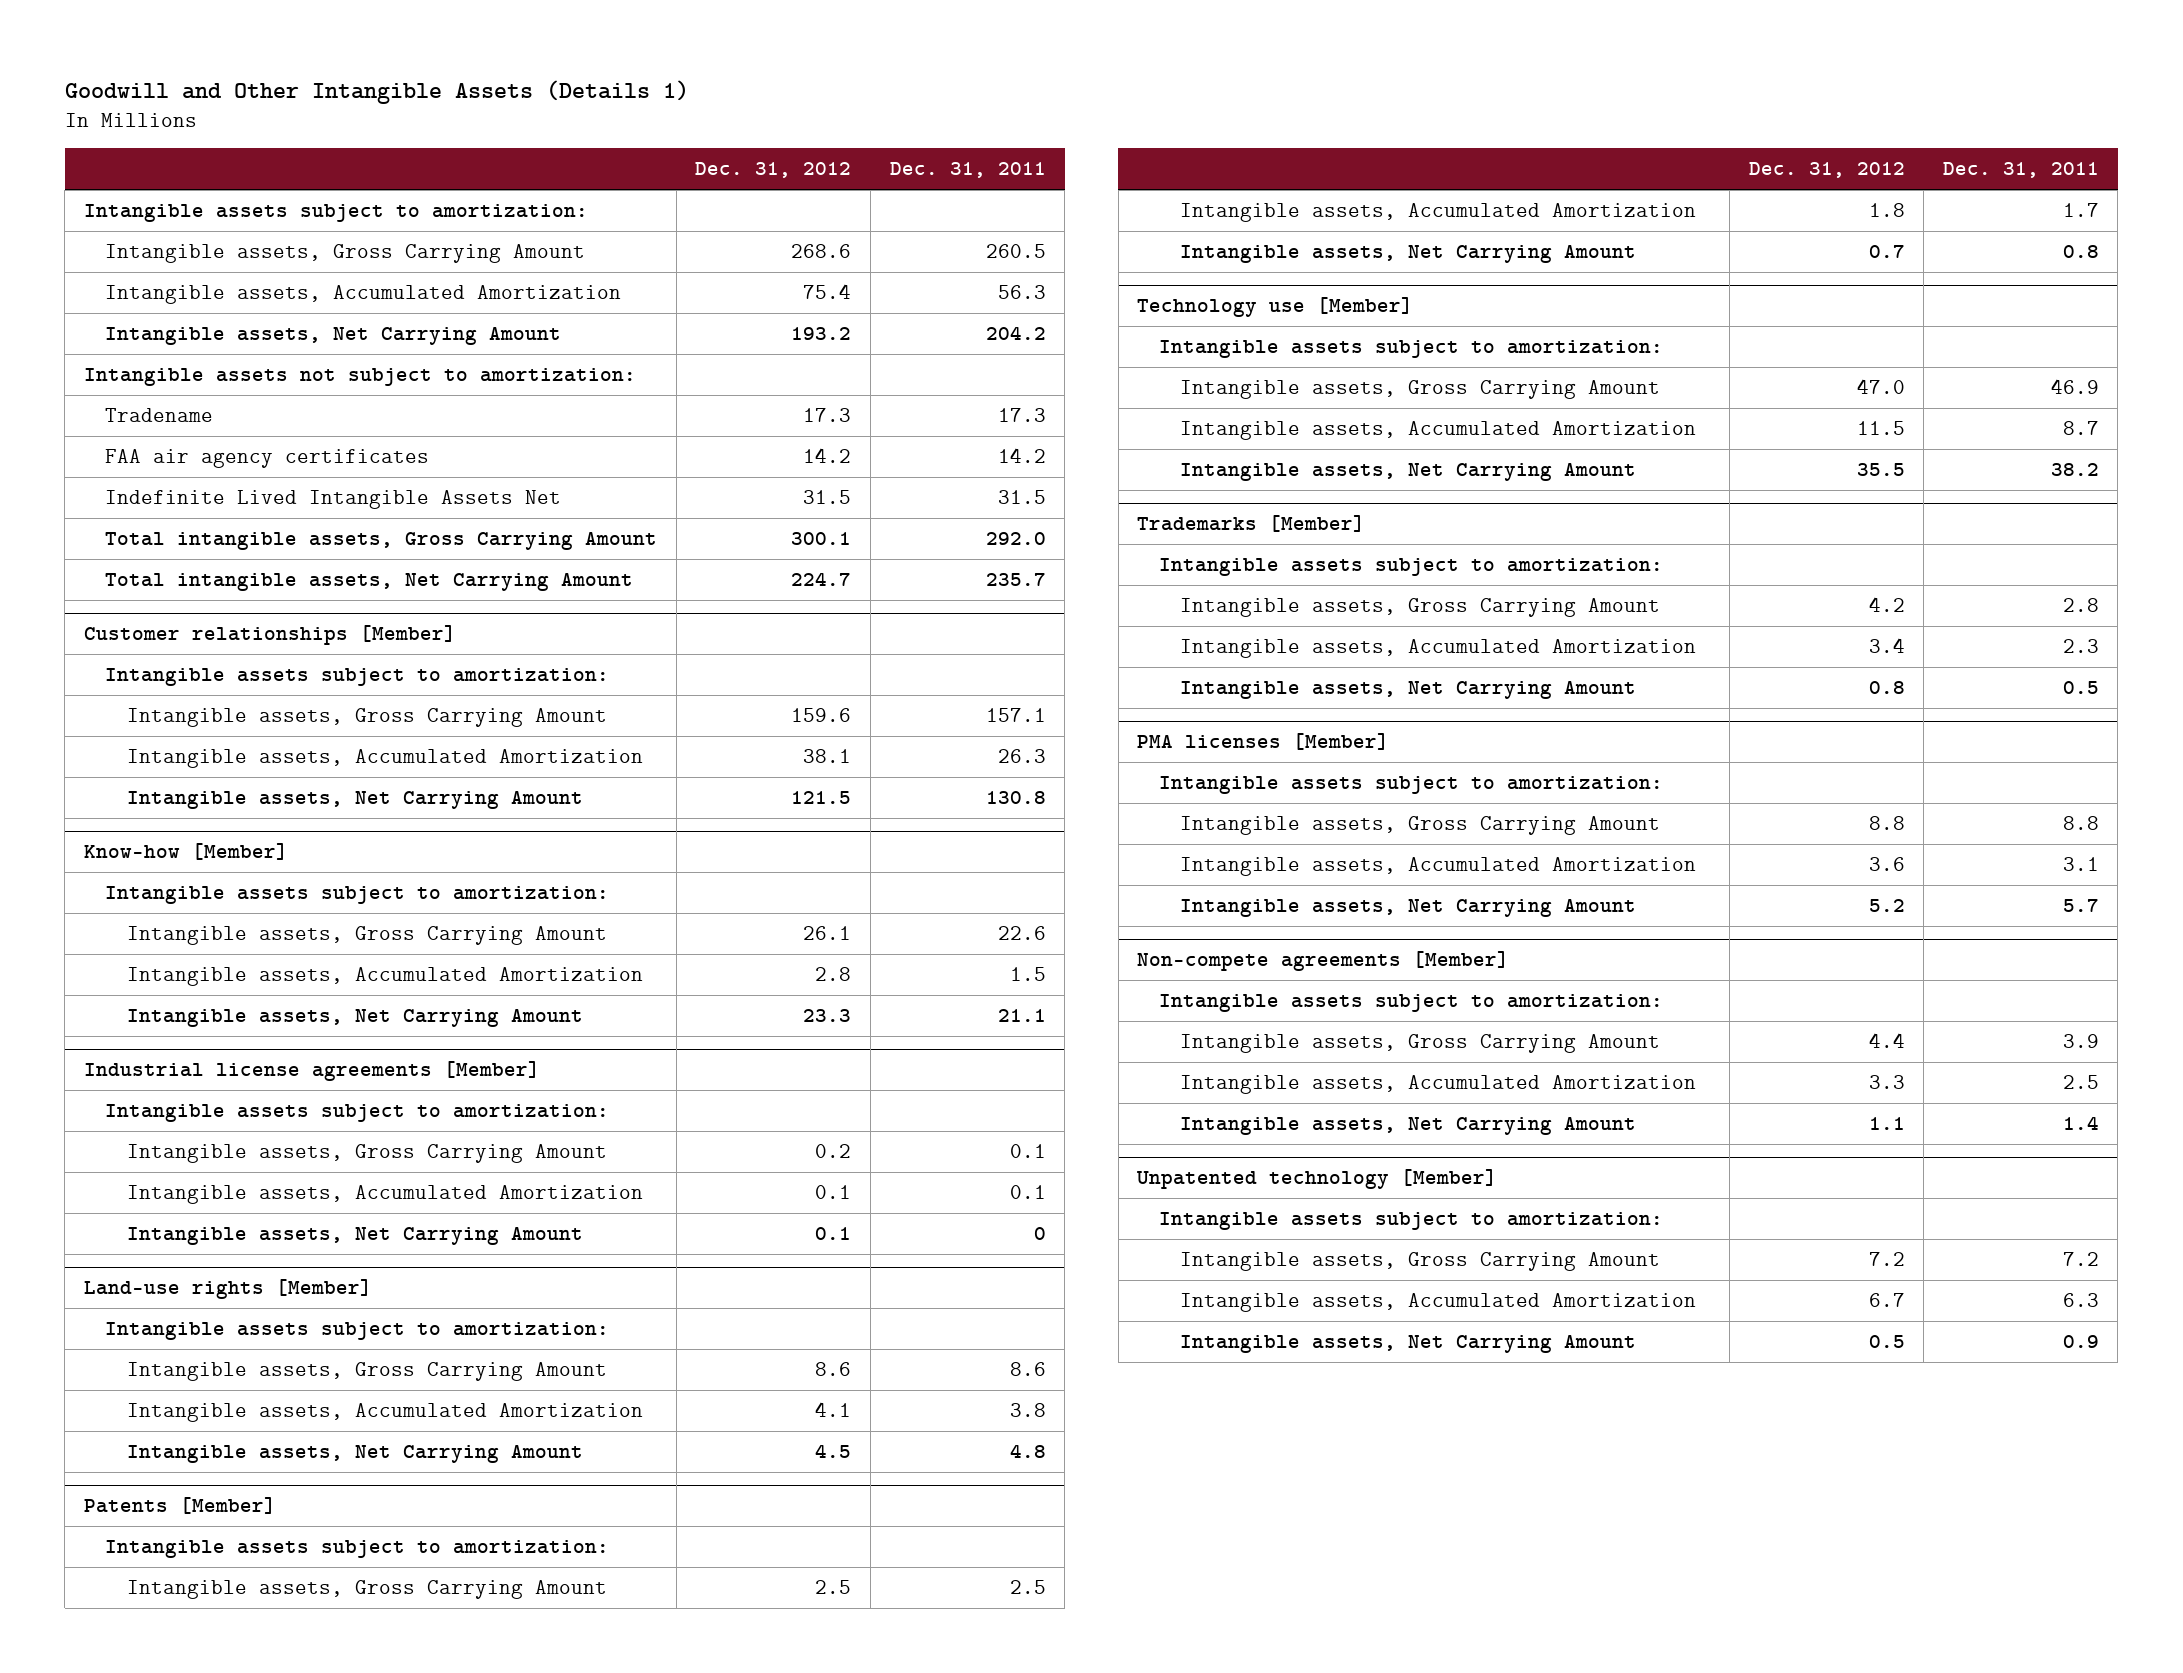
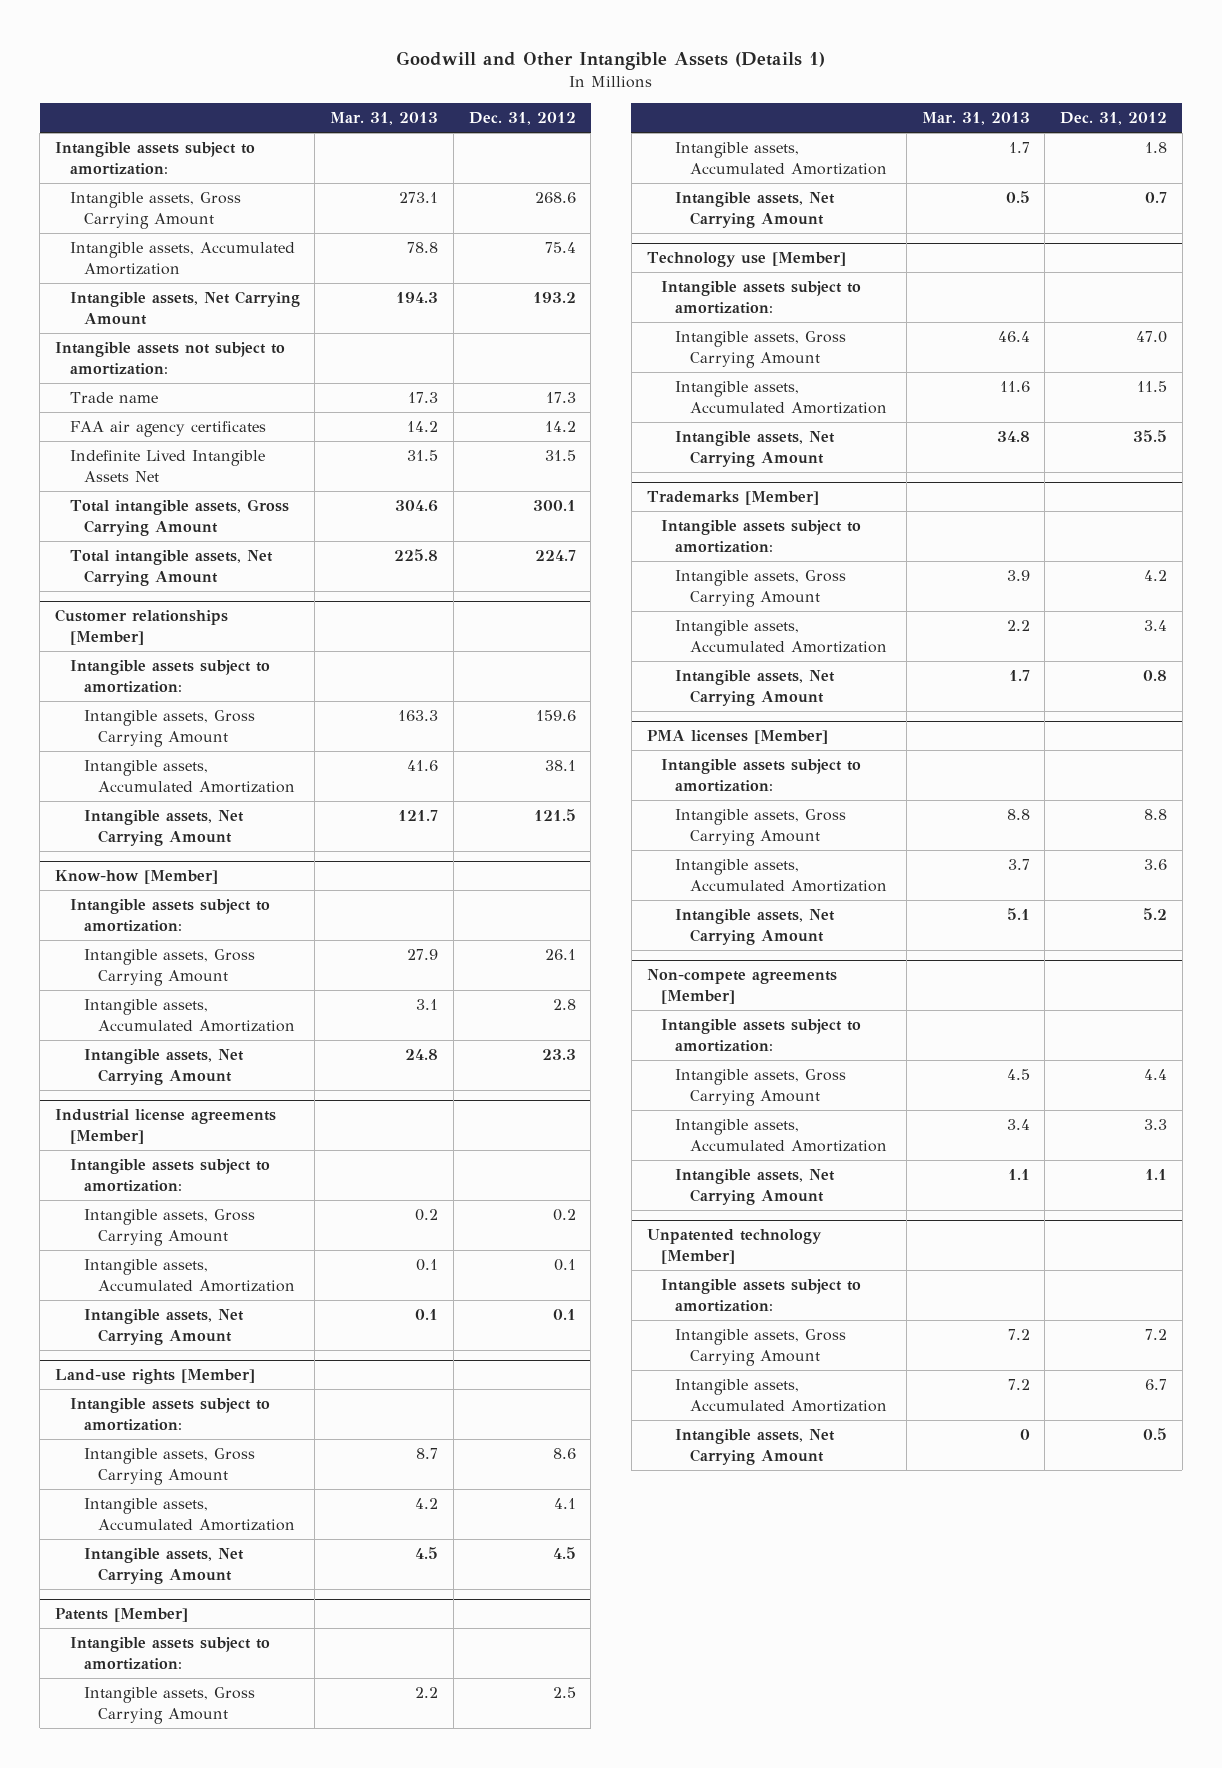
- | Dec. 31, 2012 | Dec. 31, 2011
+ | Mar. 31, 2013 | Dec. 31, 2012
- Tradename | 17.3 | 17.3
+ Trade name | 17.3 | 17.3

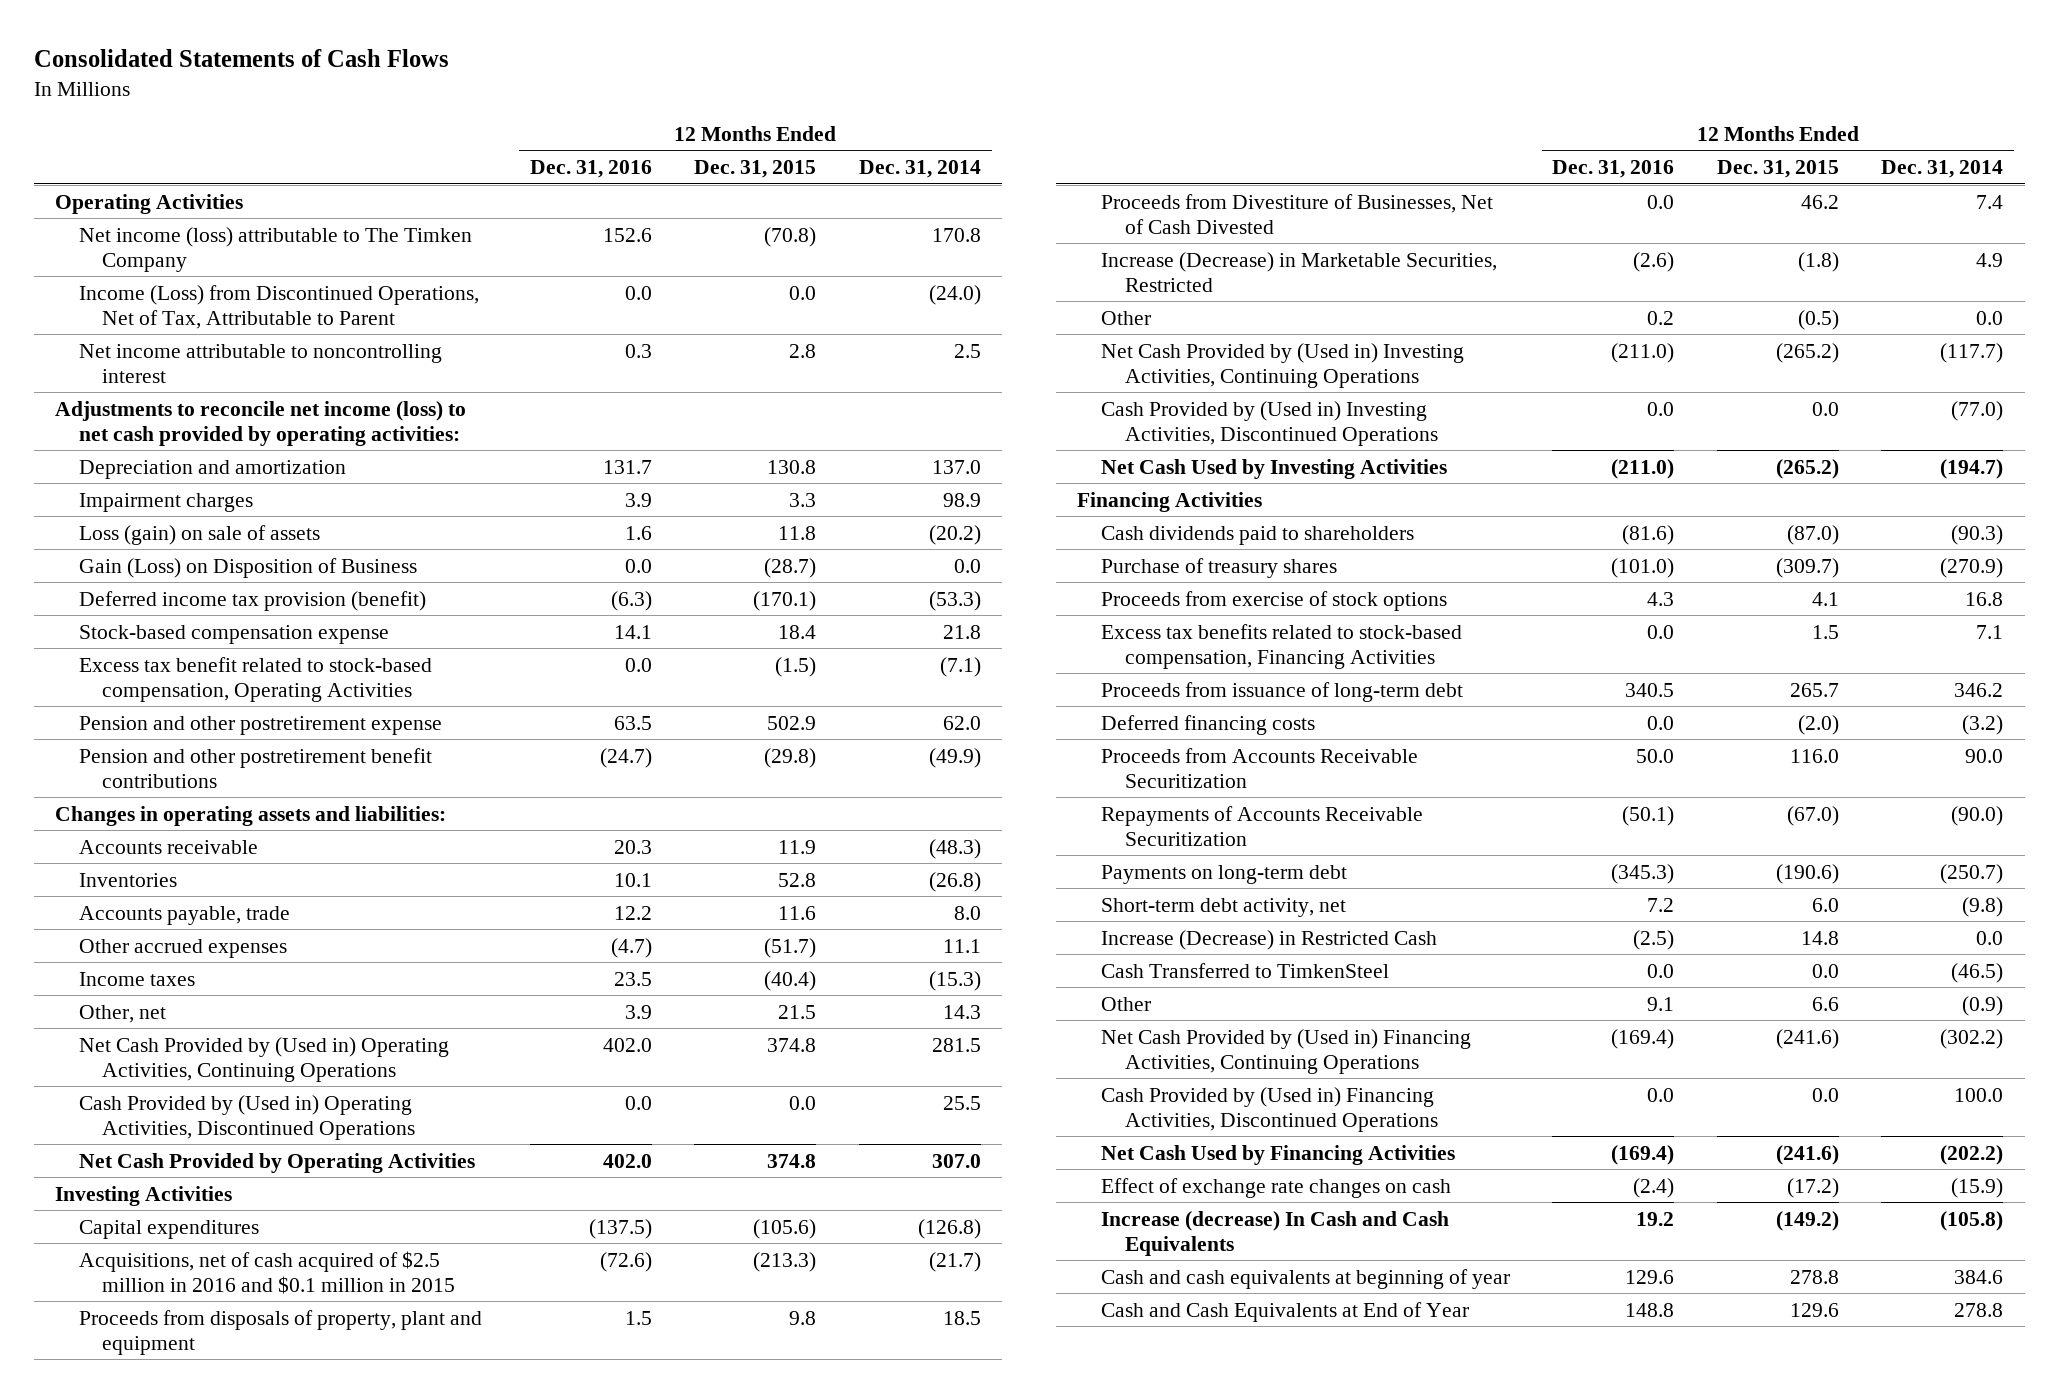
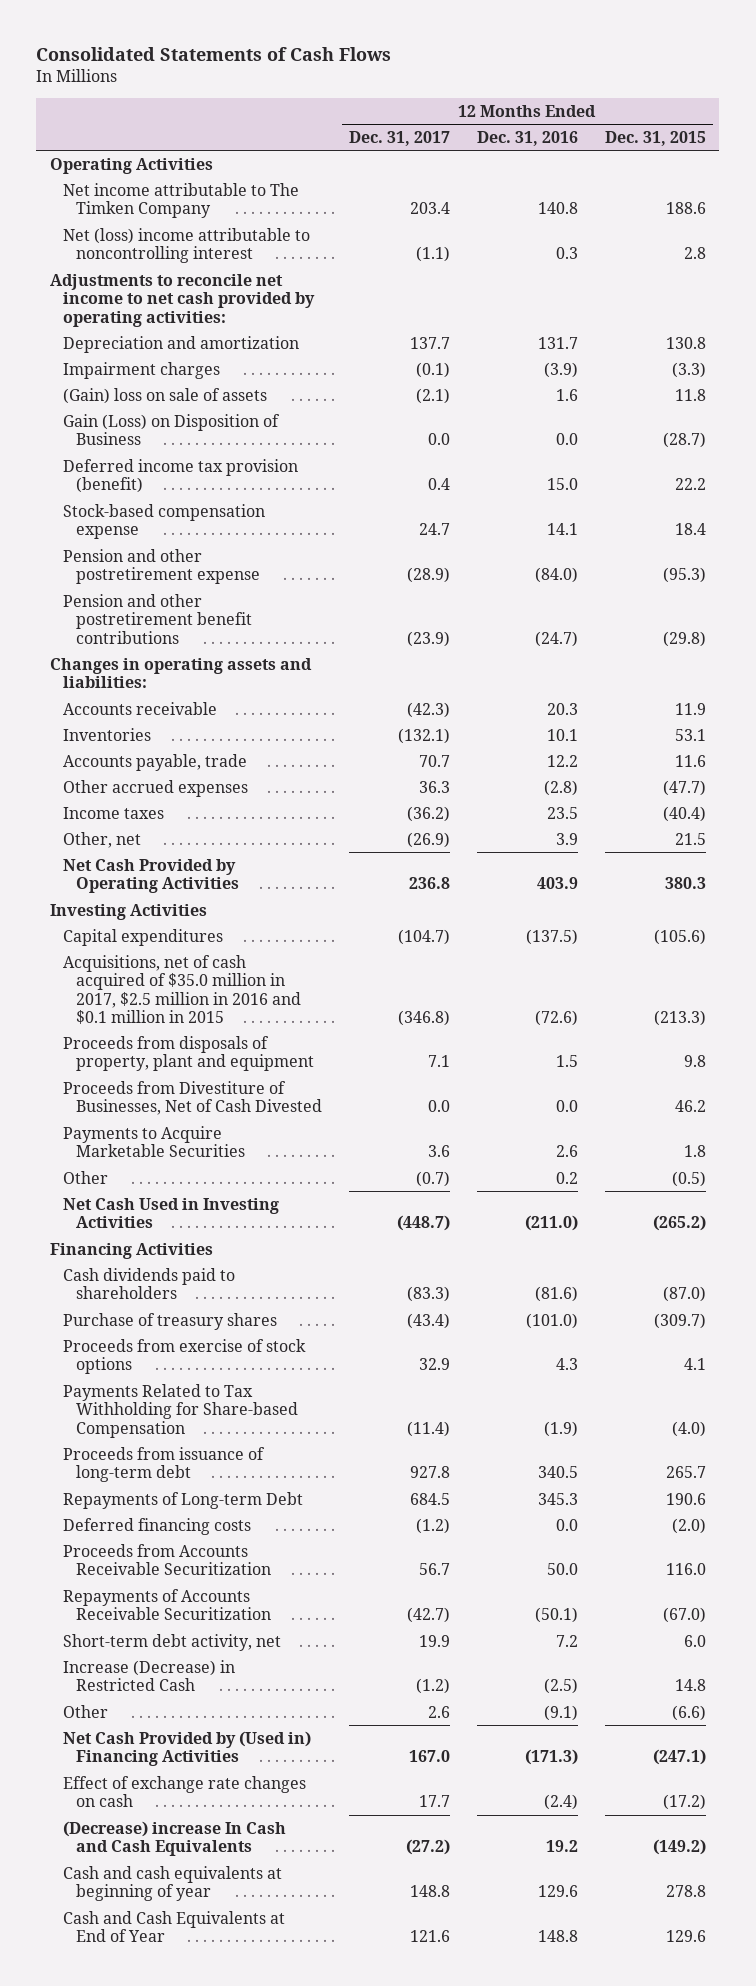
- | 12 Months Ended Dec. 31, 2016 | 12 Months Ended Dec. 31, 2015 | 12 Months Ended Dec. 31, 2014
+ | 12 Months Ended Dec. 31, 2017 | 12 Months Ended Dec. 31, 2016 | 12 Months Ended Dec. 31, 2015
- Net income (loss) attributable to The Timken Company | 152.6 | (70.8) | 170.8
- Income (Loss) from Discontinued Operations, Net of Tax, Attributable to Parent | 0.0 | 0.0 | (24.0)
- Net income attributable to noncontrolling interest | 0.3 | 2.8 | 2.5
- Adjustments to reconcile net income (loss) to net cash provided by operating activities:
+ Net income attributable to The Timken Company | 203.4 | 140.8 | 188.6
+ Net (loss) income attributable to noncontrolling interest | (1.1) | 0.3 | 2.8
+ Adjustments to reconcile net income to net cash provided by operating activities:
- Impairment charges | 3.9 | 3.3 | 98.9
- Loss (gain) on sale of assets | 1.6 | 11.8 | (20.2)
+ Impairment charges | (0.1) | (3.9) | (3.3)
+ (Gain) loss on sale of assets | (2.1) | 1.6 | 11.8
- Deferred income tax provision (benefit) | (6.3) | (170.1) | (53.3)
+ Deferred income tax provision (benefit) | 0.4 | 15.0 | 22.2
- Excess tax benefit related to stock-based compensation, Operating Activities | 0.0 | (1.5) | (7.1)
- Pension and other postretirement expense | 63.5 | 502.9 | 62.0
+ Pension and other postretirement expense | (28.9) | (84.0) | (95.3)
- Inventories | 10.1 | 52.8 | (26.8)
+ Inventories | (132.1) | 10.1 | 53.1
- Other accrued expenses | (4.7) | (51.7) | 11.1
+ Other accrued expenses | 36.3 | (2.8) | (47.7)
- Net Cash Provided by (Used in) Operating Activities, Continuing Operations | 402.0 | 374.8 | 281.5
- Cash Provided by (Used in) Operating Activities, Discontinued Operations | 0.0 | 0.0 | 25.5
- Net Cash Provided by Operating Activities | 402.0 | 374.8 | 307.0
+ Net Cash Provided by Operating Activities | 236.8 | 403.9 | 380.3
- Acquisitions, net of cash acquired of $2.5 million in 2016 and $0.1 million in 2015 | (72.6) | (213.3) | (21.7)
+ Acquisitions, net of cash acquired of $35.0 million in 2017, $2.5 million in 2016 and $0.1 million in 2015 | (346.8) | (72.6) | (213.3)
- Increase (Decrease) in Marketable Securities, Restricted | (2.6) | (1.8) | 4.9
+ Payments to Acquire Marketable Securities | 3.6 | 2.6 | 1.8
- Net Cash Provided by (Used in) Investing Activities, Continuing Operations | (211.0) | (265.2) | (117.7)
- Cash Provided by (Used in) Investing Activities, Discontinued Operations | 0.0 | 0.0 | (77.0)
- Net Cash Used by Investing Activities | (211.0) | (265.2) | (194.7)
+ Net Cash Used in Investing Activities | (448.7) | (211.0) | (265.2)
- Excess tax benefits related to stock-based compensation, Financing Activities | 0.0 | 1.5 | 7.1
+ Payments Related to Tax Withholding for Share-based Compensation | (11.4) | (1.9) | (4.0)
+ Repayments of Long-term Debt | 684.5 | 345.3 | 190.6
- Payments on long-term debt | (345.3) | (190.6) | (250.7)
- Cash Transferred to TimkenSteel | 0.0 | 0.0 | (46.5)
- Other | 9.1 | 6.6 | (0.9)
- Net Cash Provided by (Used in) Financing Activities, Continuing Operations | (169.4) | (241.6) | (302.2)
- Cash Provided by (Used in) Financing Activities, Discontinued Operations | 0.0 | 0.0 | 100.0
- Net Cash Used by Financing Activities | (169.4) | (241.6) | (202.2)
+ Other | 2.6 | (9.1) | (6.6)
+ Net Cash Provided by (Used in) Financing Activities | 167.0 | (171.3) | (247.1)
- Increase (decrease) In Cash and Cash Equivalents | 19.2 | (149.2) | (105.8)
+ (Decrease) increase In Cash and Cash Equivalents | (27.2) | 19.2 | (149.2)

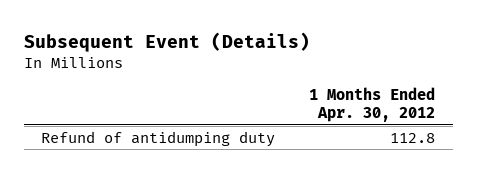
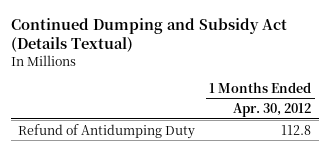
- Subsequent Event (Details)
+ Continued Dumping and Subsidy Act (Details Textual)
- Refund of antidumping duty | 112.8
+ Refund of Antidumping Duty | 112.8

